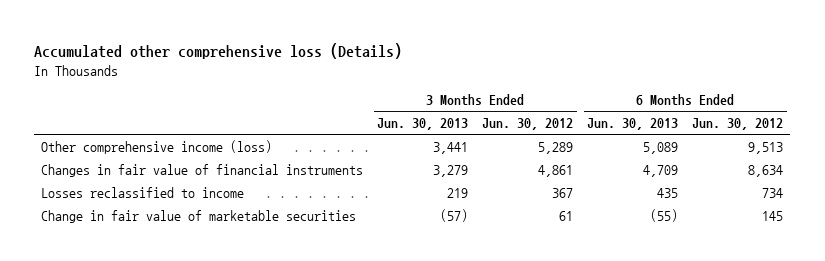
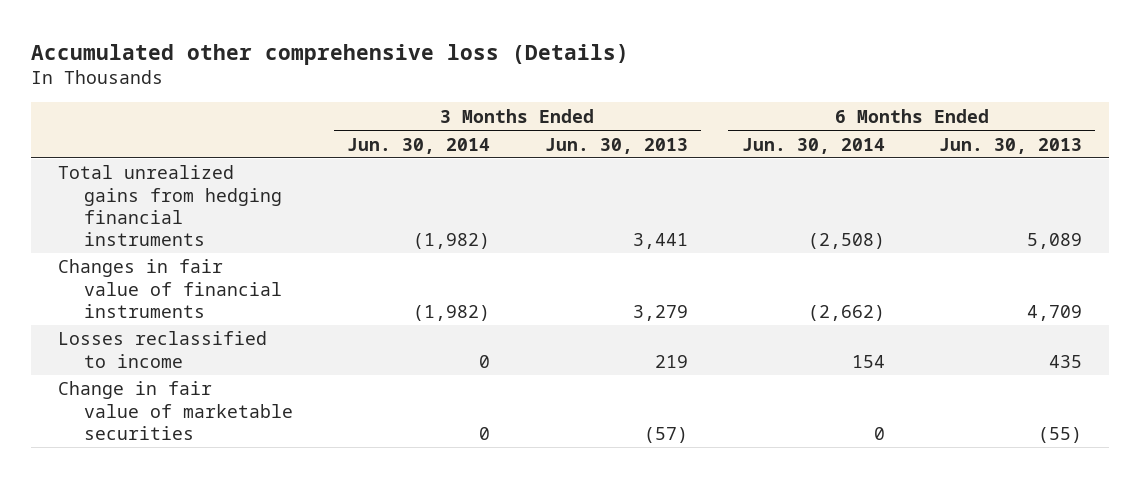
- | 3 Months Ended Jun. 30, 2013 | 3 Months Ended Jun. 30, 2012 | 6 Months Ended Jun. 30, 2013 | 6 Months Ended Jun. 30, 2012
+ | 3 Months Ended Jun. 30, 2014 | 3 Months Ended Jun. 30, 2013 | 6 Months Ended Jun. 30, 2014 | 6 Months Ended Jun. 30, 2013
- Other comprehensive income (loss) | 3,441 | 5,289 | 5,089 | 9,513
+ Total unrealized gains from hedging financial instruments | (1,982) | 3,441 | (2,508) | 5,089

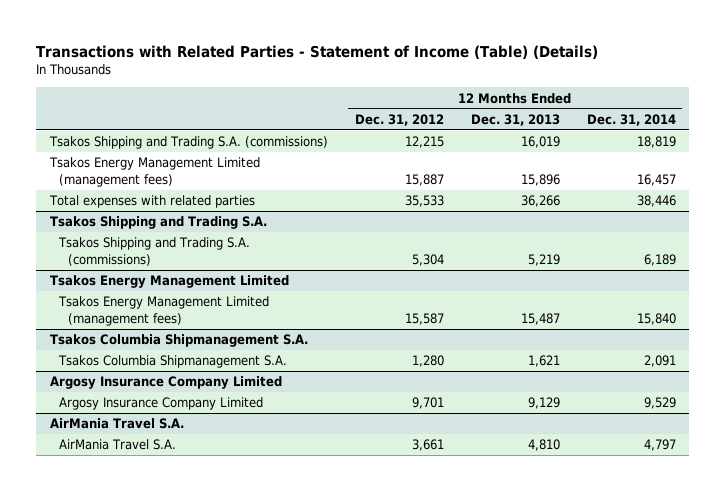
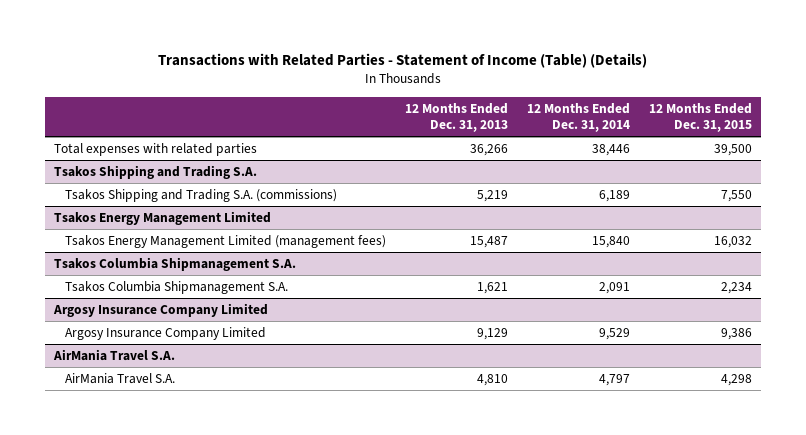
- | 12 Months Ended Dec. 31, 2012 | 12 Months Ended Dec. 31, 2013 | 12 Months Ended Dec. 31, 2014
+ | 12 Months Ended Dec. 31, 2013 | 12 Months Ended Dec. 31, 2014 | 12 Months Ended Dec. 31, 2015
- Tsakos Shipping and Trading S.A. (commissions) | 12,215 | 16,019 | 18,819
- Tsakos Energy Management Limited (management fees) | 15,887 | 15,896 | 16,457

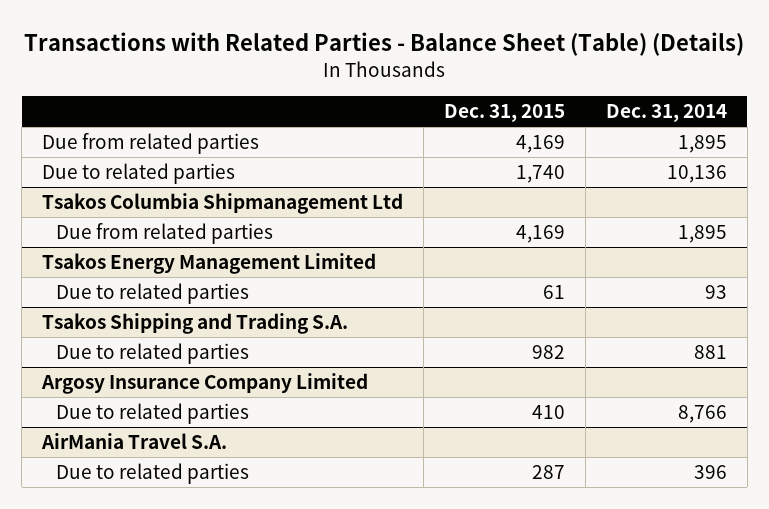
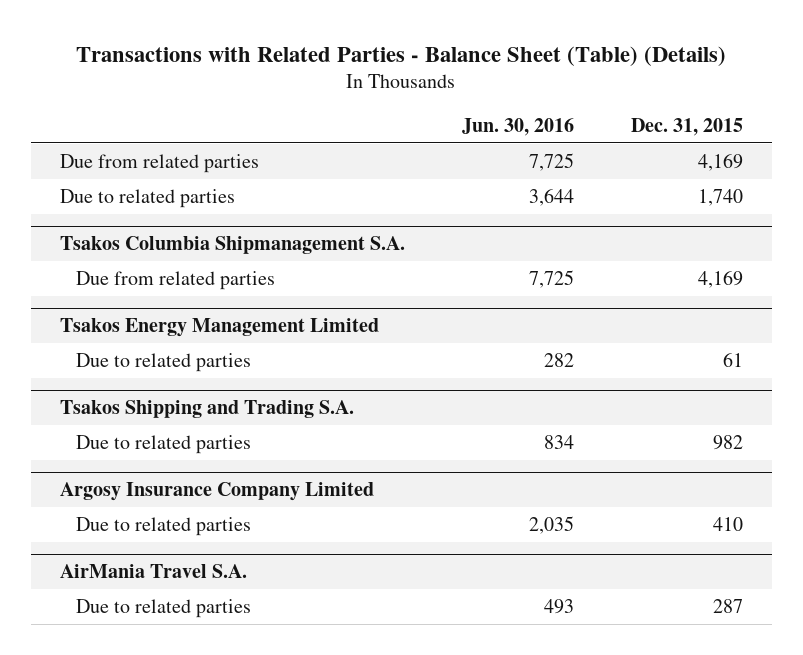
- | Dec. 31, 2015 | Dec. 31, 2014
+ | Jun. 30, 2016 | Dec. 31, 2015
- Tsakos Columbia Shipmanagement Ltd
+ Tsakos Columbia Shipmanagement S.A.

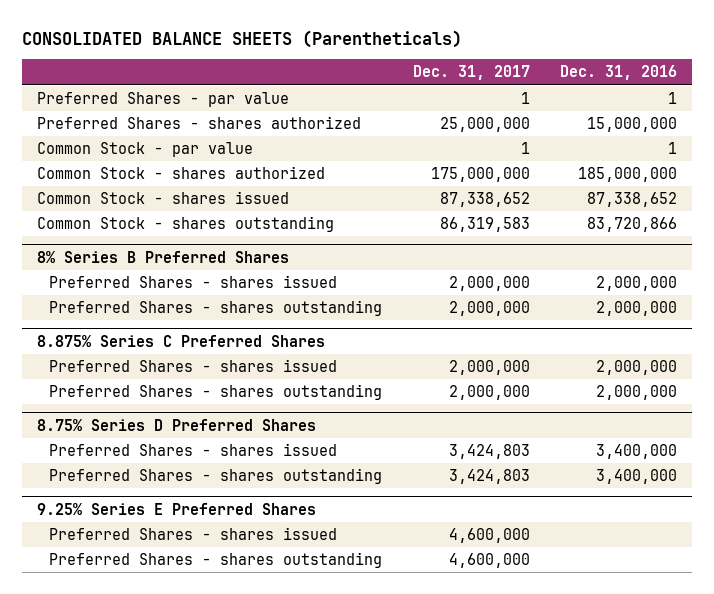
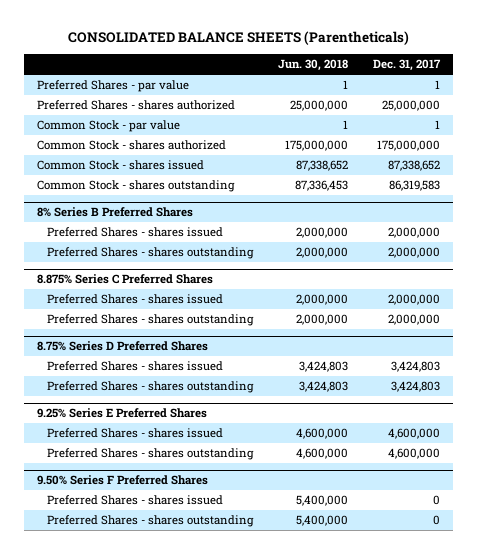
- | Dec. 31, 2017 | Dec. 31, 2016
+ | Jun. 30, 2018 | Dec. 31, 2017
+ 9.50% Series F Preferred Shares
+ Preferred Shares - shares issued | 5,400,000 | 0
+ Preferred Shares - shares outstanding | 5,400,000 | 0

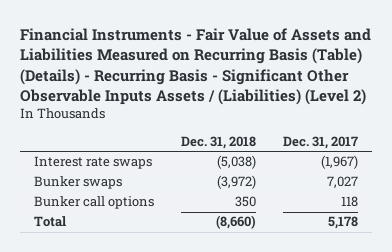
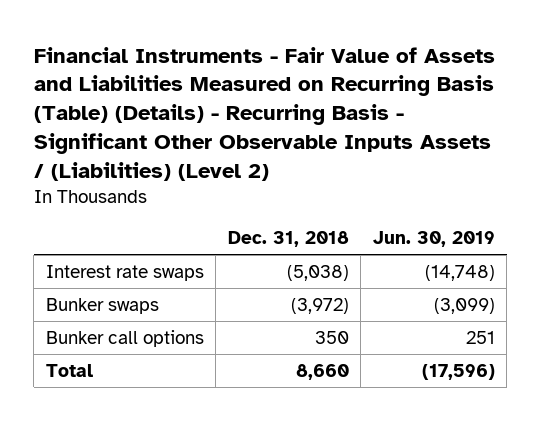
- | Dec. 31, 2018 | Dec. 31, 2017
+ | Dec. 31, 2018 | Jun. 30, 2019
- Total | (8,660) | 5,178
+ Total | 8,660 | (17,596)

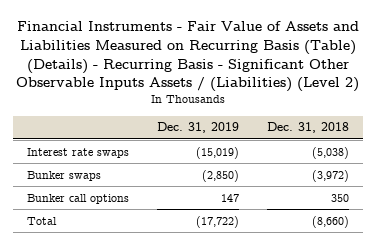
- | Dec. 31, 2018 | Jun. 30, 2019
+ | Dec. 31, 2019 | Dec. 31, 2018
- Total | 8,660 | (17,596)
+ Total | (17,722) | (8,660)

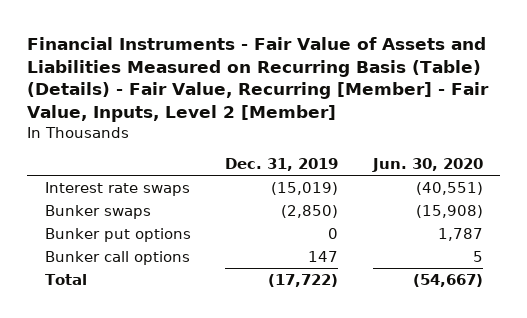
- Financial Instruments - Fair Value of Assets and Liabilities Measured on Recurring Basis (Table) (Details) - Recurring Basis - Significant Other Observable Inputs Assets / (Liabilities) (Level 2)
+ Financial Instruments - Fair Value of Assets and Liabilities Measured on Recurring Basis (Table) (Details) - Fair Value, Recurring [Member] - Fair Value, Inputs, Level 2 [Member]
- | Dec. 31, 2019 | Dec. 31, 2018
+ | Dec. 31, 2019 | Jun. 30, 2020
+ Bunker put options | 0 | 1,787

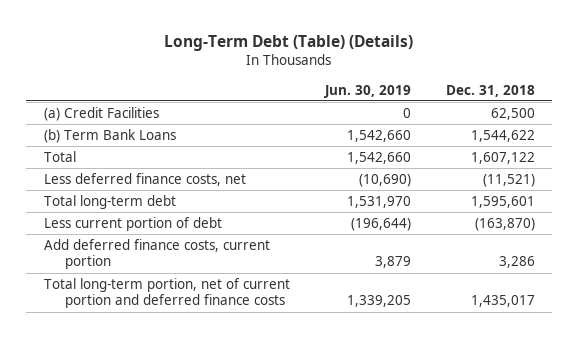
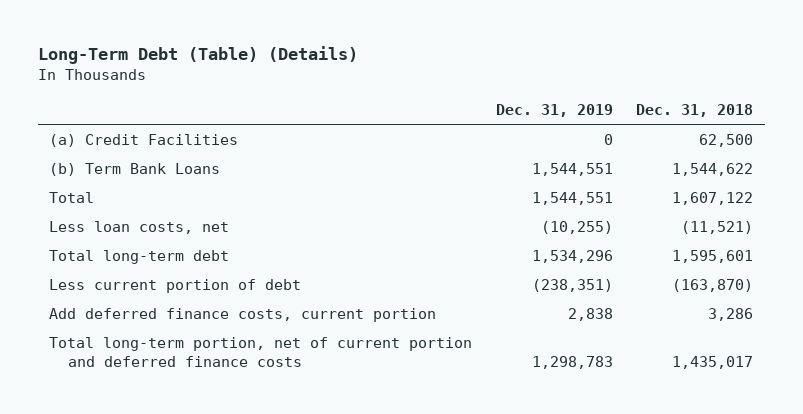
- | Jun. 30, 2019 | Dec. 31, 2018
+ | Dec. 31, 2019 | Dec. 31, 2018
- Less deferred finance costs, net | (10,690) | (11,521)
+ Less loan costs, net | (10,255) | (11,521)

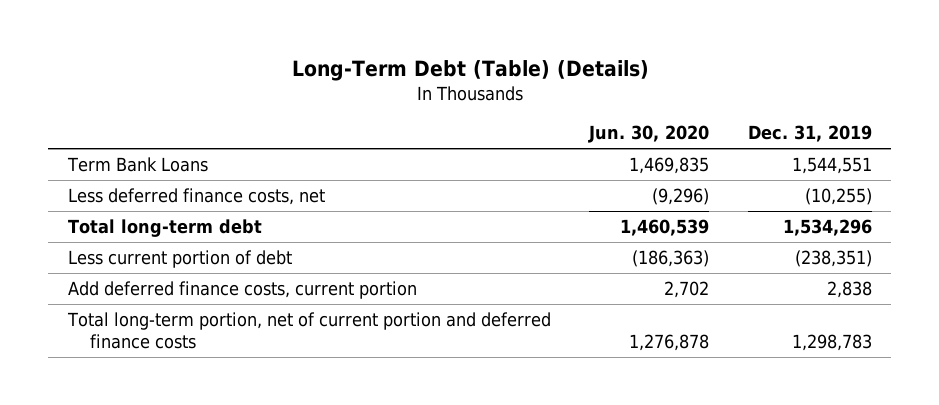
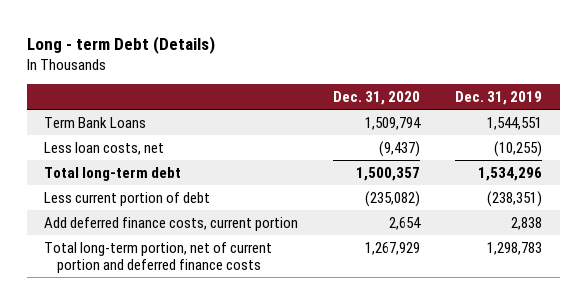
- Long-Term Debt (Table) (Details)
+ Long - term Debt (Details)
- | Jun. 30, 2020 | Dec. 31, 2019
+ | Dec. 31, 2020 | Dec. 31, 2019
- Less deferred finance costs, net | (9,296) | (10,255)
+ Less loan costs, net | (9,437) | (10,255)

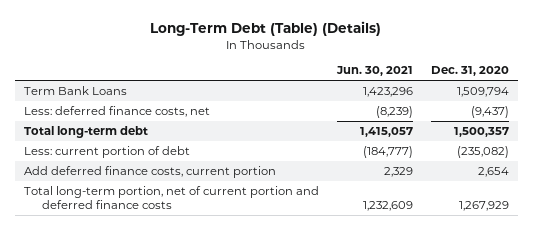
- Long - term Debt (Details)
+ Long-Term Debt (Table) (Details)
- | Dec. 31, 2020 | Dec. 31, 2019
+ | Jun. 30, 2021 | Dec. 31, 2020
- Less loan costs, net | (9,437) | (10,255)
+ Less: deferred finance costs, net | (8,239) | (9,437)
- Less current portion of debt | (235,082) | (238,351)
+ Less: current portion of debt | (184,777) | (235,082)

